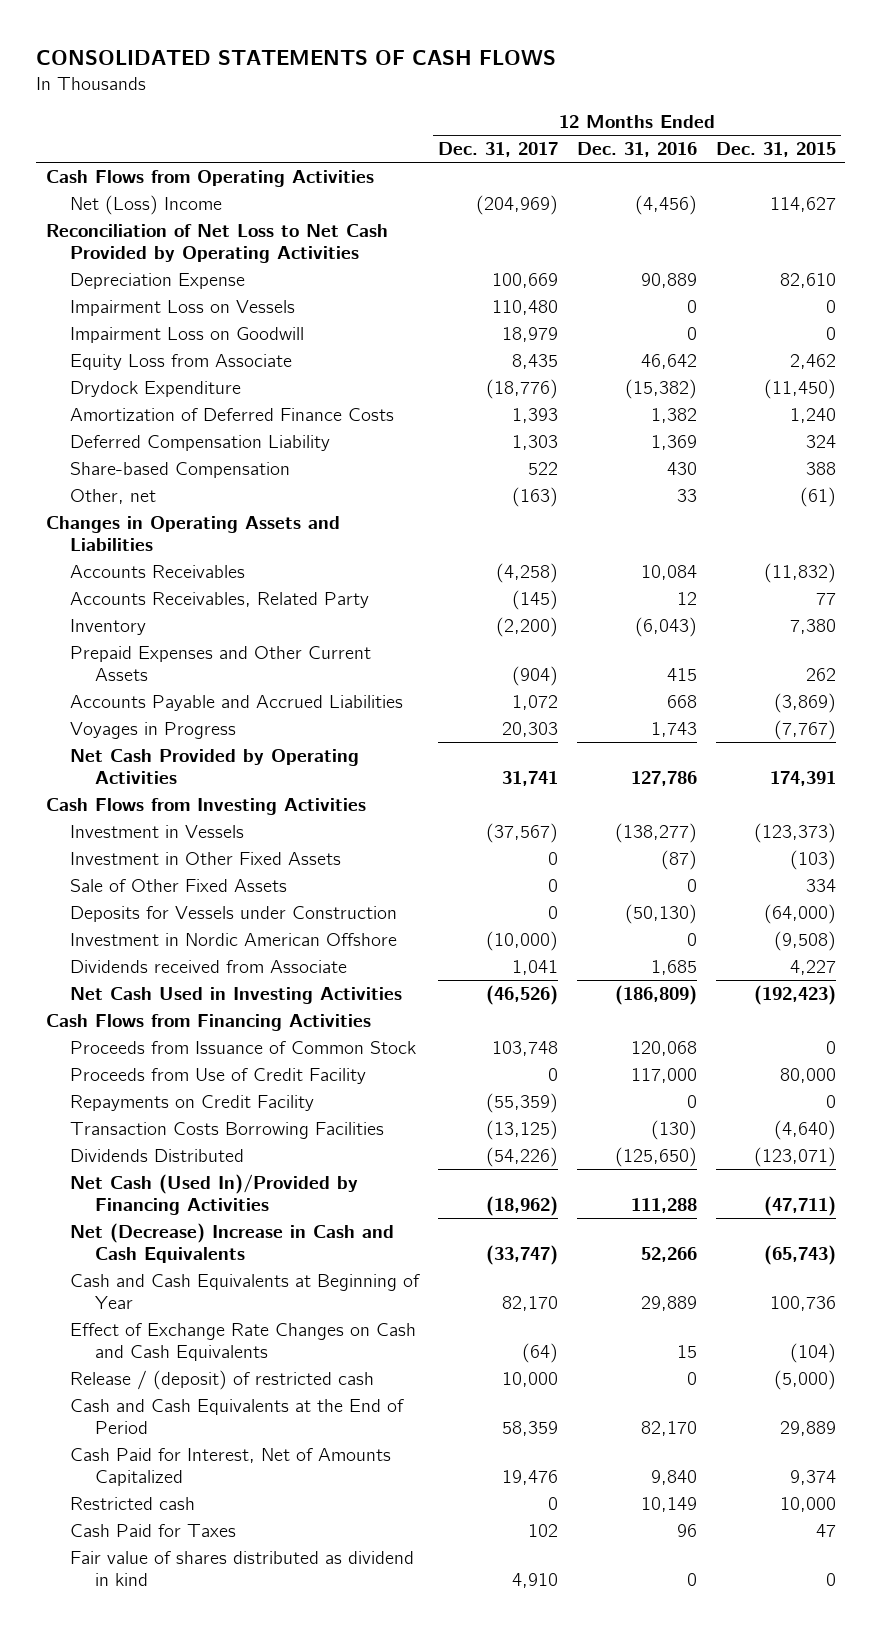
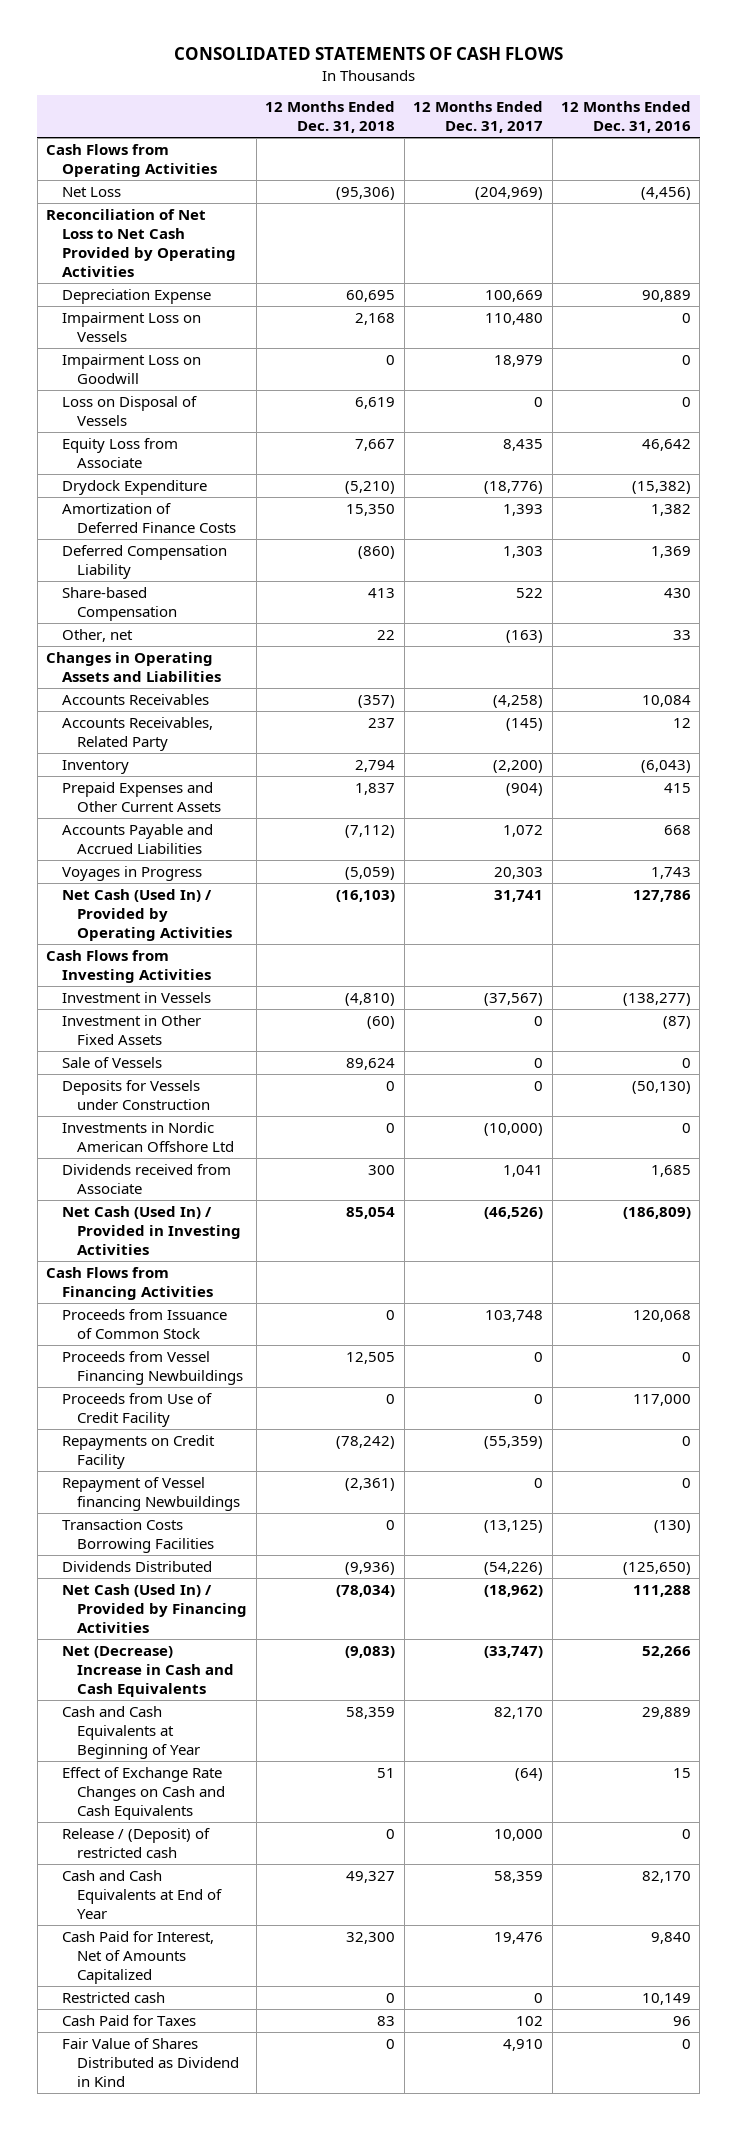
- | 12 Months Ended Dec. 31, 2017 | 12 Months Ended Dec. 31, 2016 | 12 Months Ended Dec. 31, 2015
+ | 12 Months Ended Dec. 31, 2018 | 12 Months Ended Dec. 31, 2017 | 12 Months Ended Dec. 31, 2016
- Net (Loss) Income | (204,969) | (4,456) | 114,627
+ Net Loss | (95,306) | (204,969) | (4,456)
+ Loss on Disposal of Vessels | 6,619 | 0 | 0
- Net Cash Provided by Operating Activities | 31,741 | 127,786 | 174,391
+ Net Cash (Used In) / Provided by Operating Activities | (16,103) | 31,741 | 127,786
- Sale of Other Fixed Assets | 0 | 0 | 334
+ Sale of Vessels | 89,624 | 0 | 0
- Investment in Nordic American Offshore | (10,000) | 0 | (9,508)
+ Investments in Nordic American Offshore Ltd | 0 | (10,000) | 0
- Net Cash Used in Investing Activities | (46,526) | (186,809) | (192,423)
+ Net Cash (Used In) / Provided in Investing Activities | 85,054 | (46,526) | (186,809)
+ Proceeds from Vessel Financing Newbuildings | 12,505 | 0 | 0
+ Repayment of Vessel financing Newbuildings | (2,361) | 0 | 0
- Net Cash (Used In)/Provided by Financing Activities | (18,962) | 111,288 | (47,711)
+ Net Cash (Used In) / Provided by Financing Activities | (78,034) | (18,962) | 111,288
- Release / (deposit) of restricted cash | 10,000 | 0 | (5,000)
- Cash and Cash Equivalents at the End of Period | 58,359 | 82,170 | 29,889
+ Release / (Deposit) of restricted cash | 0 | 10,000 | 0
+ Cash and Cash Equivalents at End of Year | 49,327 | 58,359 | 82,170
- Fair value of shares distributed as dividend in kind | 4,910 | 0 | 0
+ Fair Value of Shares Distributed as Dividend in Kind | 0 | 4,910 | 0

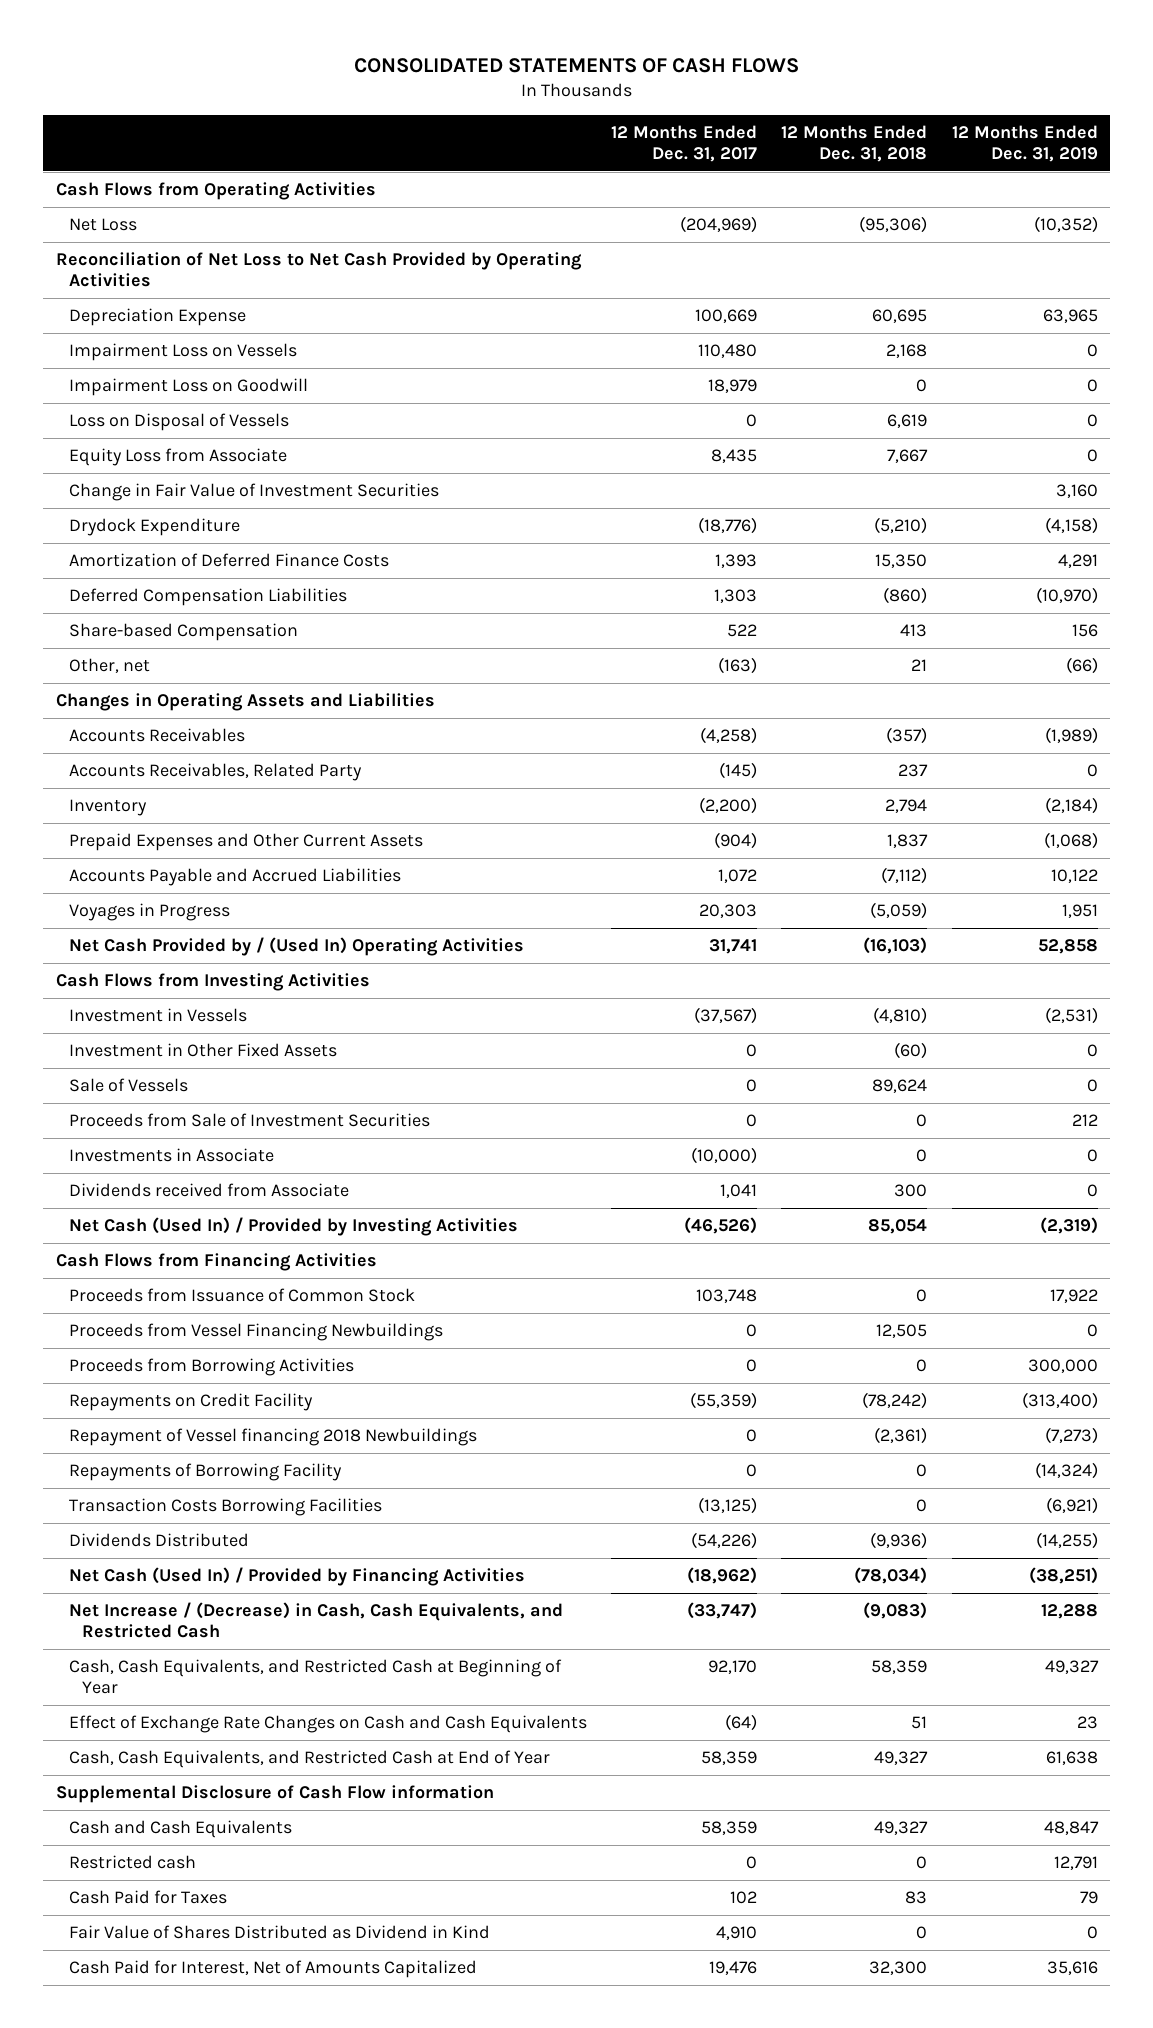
- | 12 Months Ended Dec. 31, 2018 | 12 Months Ended Dec. 31, 2017 | 12 Months Ended Dec. 31, 2016
+ | 12 Months Ended Dec. 31, 2017 | 12 Months Ended Dec. 31, 2018 | 12 Months Ended Dec. 31, 2019
+ Change in Fair Value of Investment Securities | | | 3,160
- Deferred Compensation Liability | (860) | 1,303 | 1,369
+ Deferred Compensation Liabilities | 1,303 | (860) | (10,970)
- Other, net | 22 | (163) | 33
+ Other, net | (163) | 21 | (66)
- Net Cash (Used In) / Provided by Operating Activities | (16,103) | 31,741 | 127,786
+ Net Cash Provided by / (Used In) Operating Activities | 31,741 | (16,103) | 52,858
- Deposits for Vessels under Construction | 0 | 0 | (50,130)
- Investments in Nordic American Offshore Ltd | 0 | (10,000) | 0
+ Proceeds from Sale of Investment Securities | 0 | 0 | 212
+ Investments in Associate | (10,000) | 0 | 0
- Net Cash (Used In) / Provided in Investing Activities | 85,054 | (46,526) | (186,809)
+ Net Cash (Used In) / Provided by Investing Activities | (46,526) | 85,054 | (2,319)
- Proceeds from Use of Credit Facility | 0 | 0 | 117,000
+ Proceeds from Borrowing Activities | 0 | 0 | 300,000
- Repayment of Vessel financing Newbuildings | (2,361) | 0 | 0
+ Repayment of Vessel financing 2018 Newbuildings | 0 | (2,361) | (7,273)
+ Repayments of Borrowing Facility | 0 | 0 | (14,324)
- Net (Decrease) Increase in Cash and Cash Equivalents | (9,083) | (33,747) | 52,266
- Cash and Cash Equivalents at Beginning of Year | 58,359 | 82,170 | 29,889
+ Net Increase / (Decrease) in Cash, Cash Equivalents, and Restricted Cash | (33,747) | (9,083) | 12,288
+ Cash, Cash Equivalents, and Restricted Cash at Beginning of Year | 92,170 | 58,359 | 49,327
- Release / (Deposit) of restricted cash | 0 | 10,000 | 0
- Cash and Cash Equivalents at End of Year | 49,327 | 58,359 | 82,170
+ Cash, Cash Equivalents, and Restricted Cash at End of Year | 58,359 | 49,327 | 61,638
+ Supplemental Disclosure of Cash Flow information
+ Cash and Cash Equivalents | 58,359 | 49,327 | 48,847
moved down: Cash Paid for Interest, Net of Amounts Capitalized | 19,476 | 32,300 | 35,616

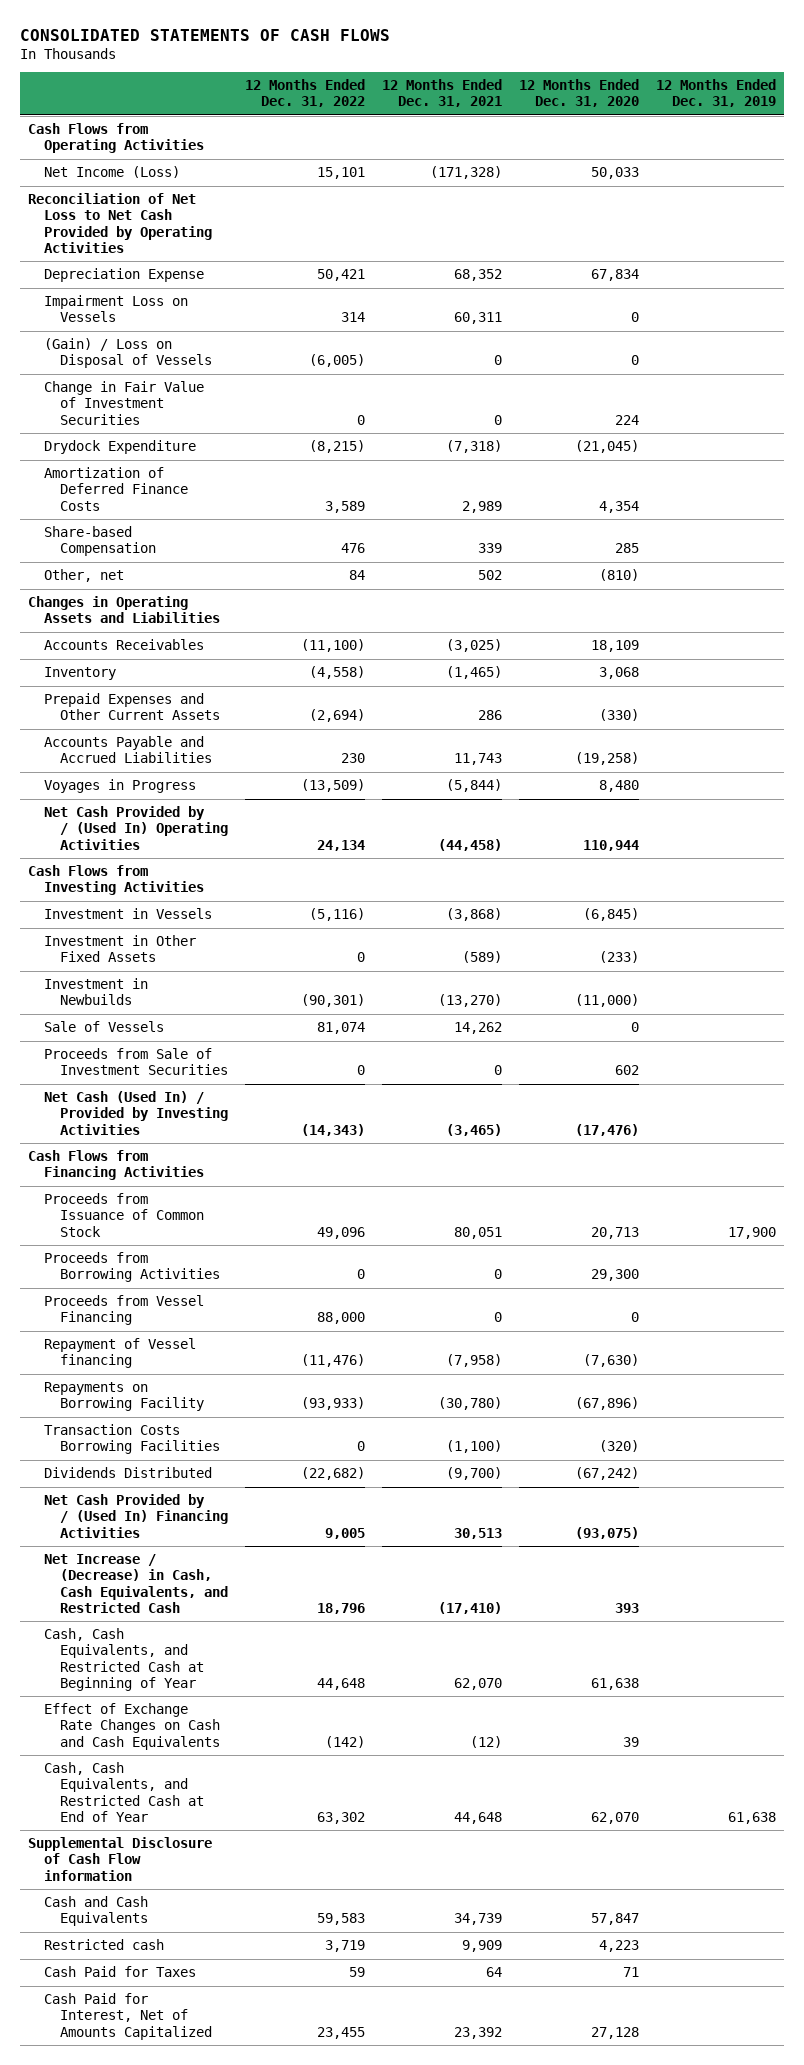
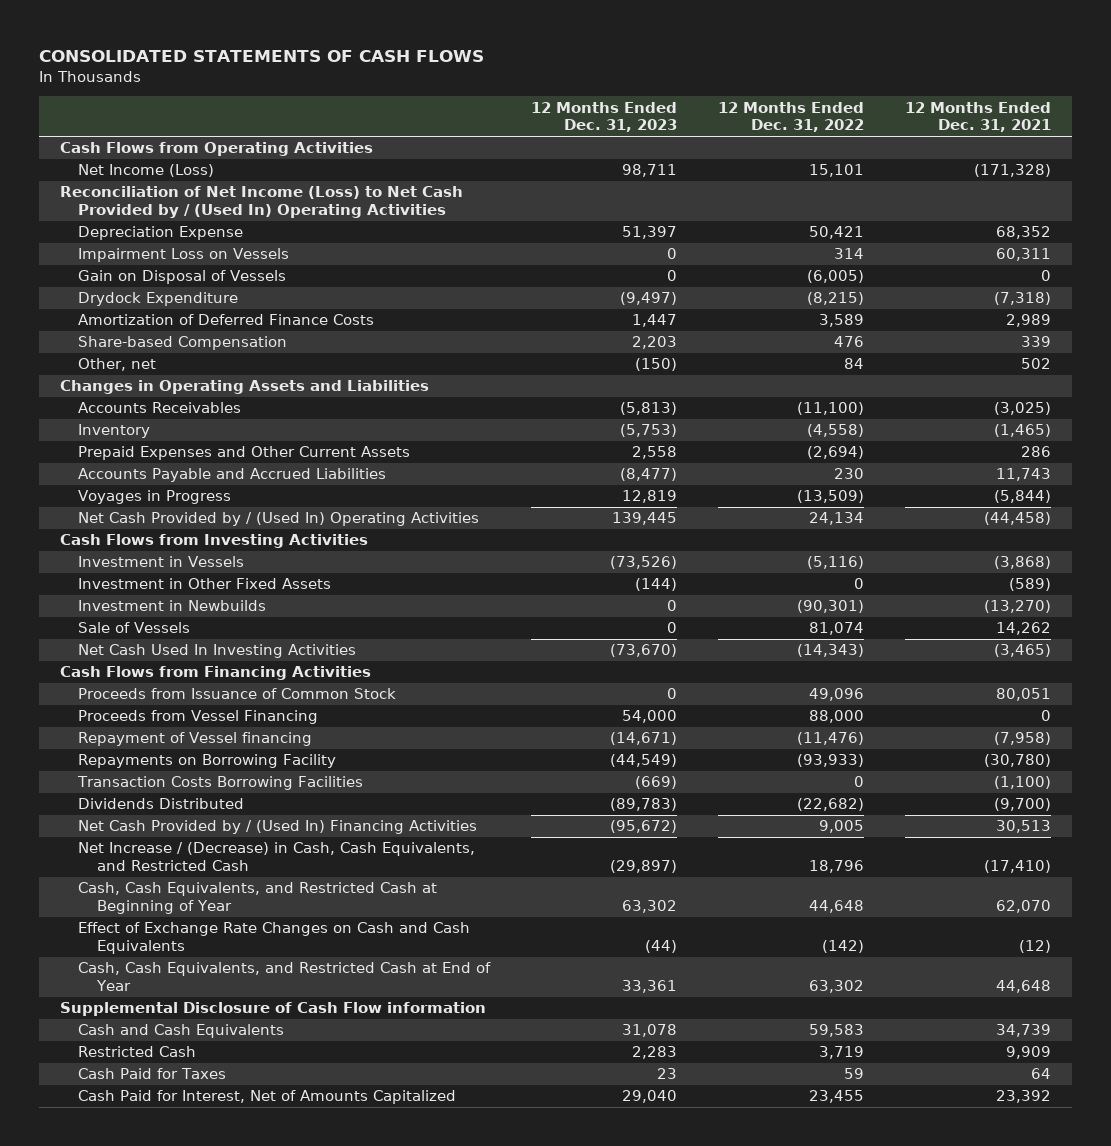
- | 12 Months Ended Dec. 31, 2022 | 12 Months Ended Dec. 31, 2021 | 12 Months Ended Dec. 31, 2020 | 12 Months Ended Dec. 31, 2019
+ | 12 Months Ended Dec. 31, 2023 | 12 Months Ended Dec. 31, 2022 | 12 Months Ended Dec. 31, 2021
- Reconciliation of Net Loss to Net Cash Provided by Operating Activities
+ Reconciliation of Net Income (Loss) to Net Cash Provided by / (Used In) Operating Activities
- (Gain) / Loss on Disposal of Vessels | (6,005) | 0 | 0 |
- Change in Fair Value of Investment Securities | 0 | 0 | 224 |
+ Gain on Disposal of Vessels | 0 | (6,005) | 0
- Proceeds from Sale of Investment Securities | 0 | 0 | 602 |
- Net Cash (Used In) / Provided by Investing Activities | (14,343) | (3,465) | (17,476) |
+ Net Cash Used In Investing Activities | (73,670) | (14,343) | (3,465)
- Proceeds from Borrowing Activities | 0 | 0 | 29,300 |
- Restricted cash | 3,719 | 9,909 | 4,223 |
+ Restricted Cash | 2,283 | 3,719 | 9,909

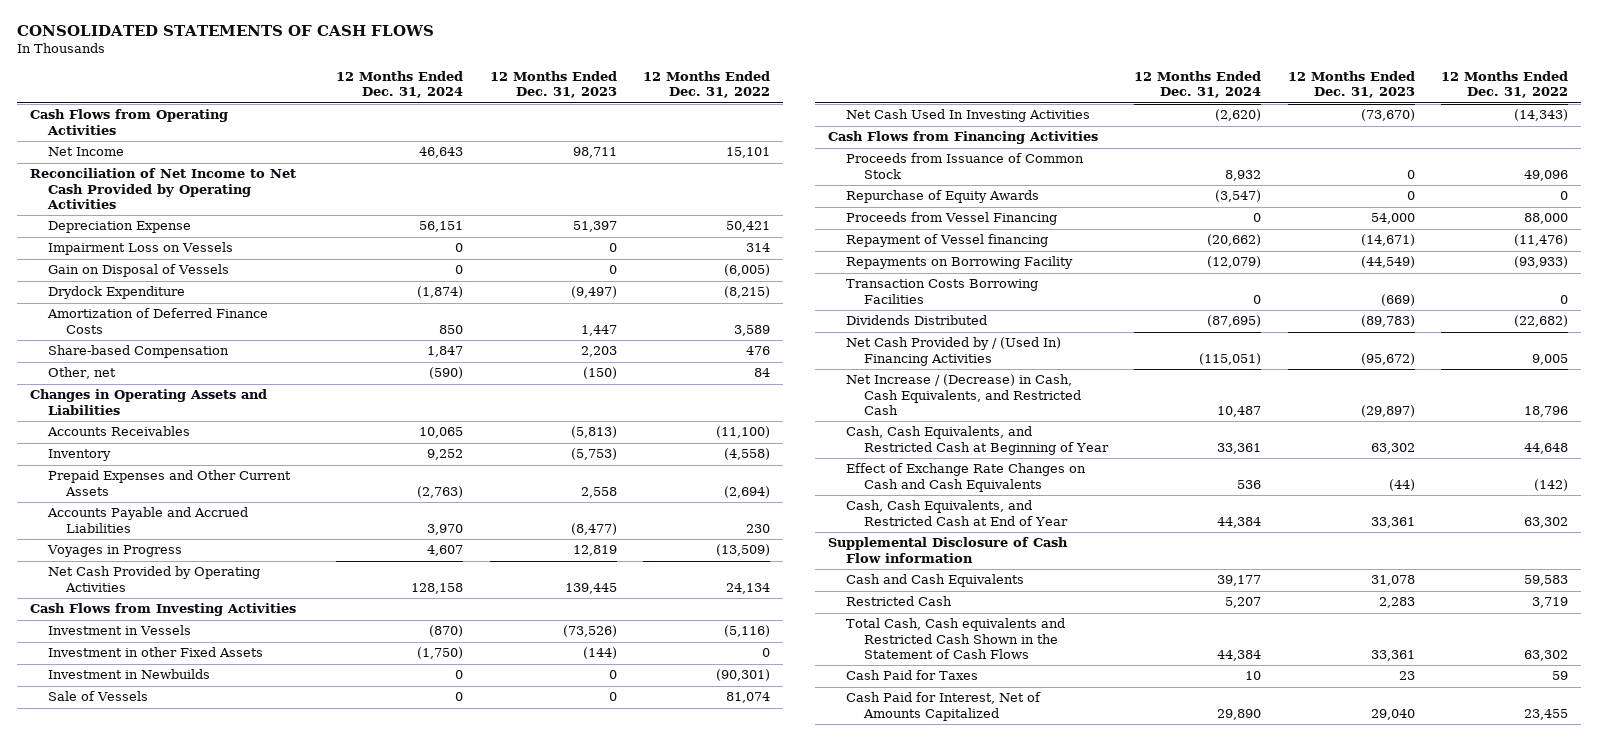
- | 12 Months Ended Dec. 31, 2023 | 12 Months Ended Dec. 31, 2022 | 12 Months Ended Dec. 31, 2021
+ | 12 Months Ended Dec. 31, 2024 | 12 Months Ended Dec. 31, 2023 | 12 Months Ended Dec. 31, 2022
- Net Income (Loss) | 98,711 | 15,101 | (171,328)
- Reconciliation of Net Income (Loss) to Net Cash Provided by / (Used In) Operating Activities
+ Net Income | 46,643 | 98,711 | 15,101
+ Reconciliation of Net Income to Net Cash Provided by Operating Activities
- Net Cash Provided by / (Used In) Operating Activities | 139,445 | 24,134 | (44,458)
+ Net Cash Provided by Operating Activities | 128,158 | 139,445 | 24,134
- Investment in Other Fixed Assets | (144) | 0 | (589)
+ Investment in other Fixed Assets | (1,750) | (144) | 0
+ Repurchase of Equity Awards | (3,547) | 0 | 0
+ Total Cash, Cash equivalents and Restricted Cash Shown in the Statement of Cash Flows | 44,384 | 33,361 | 63,302

